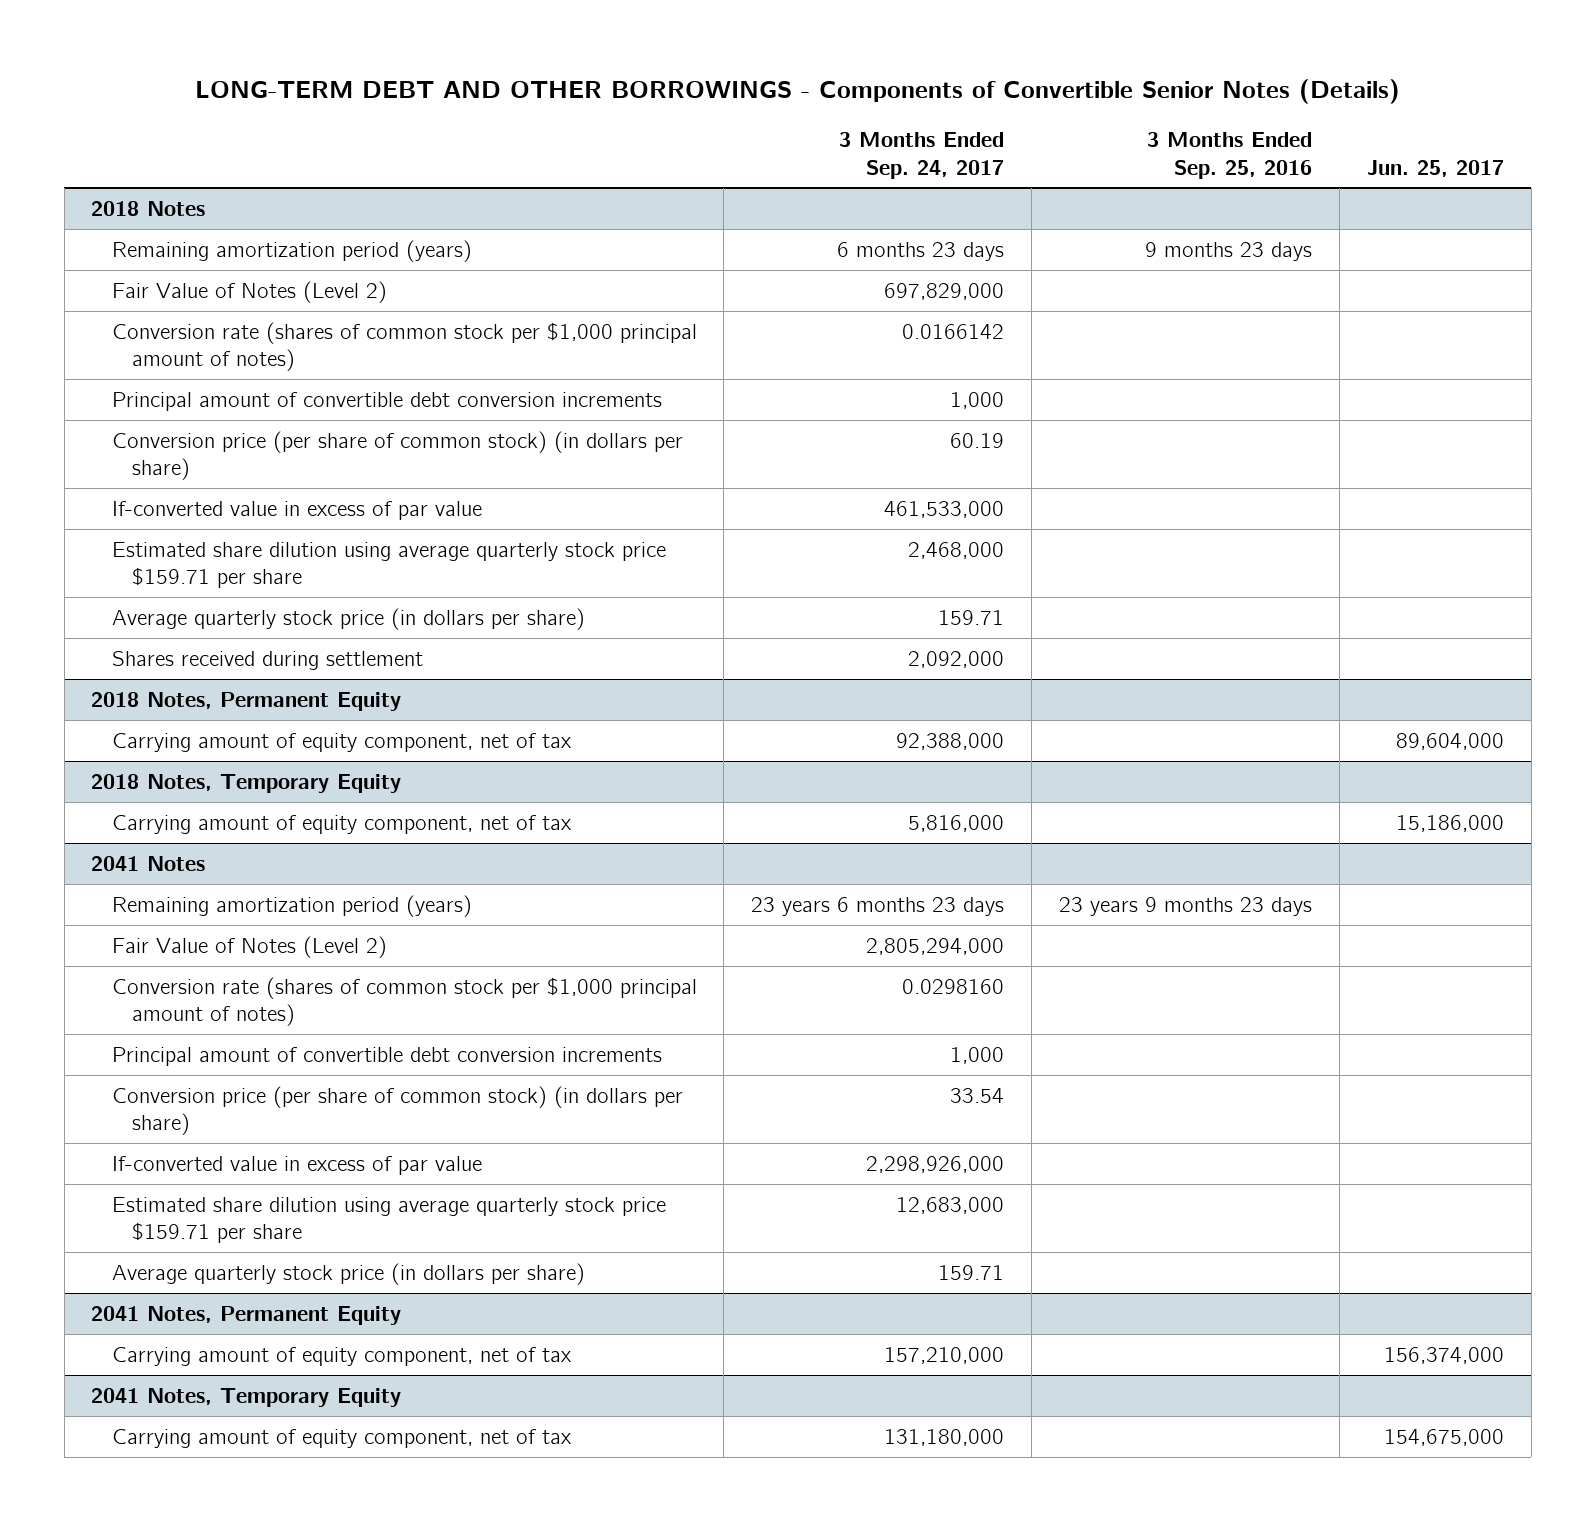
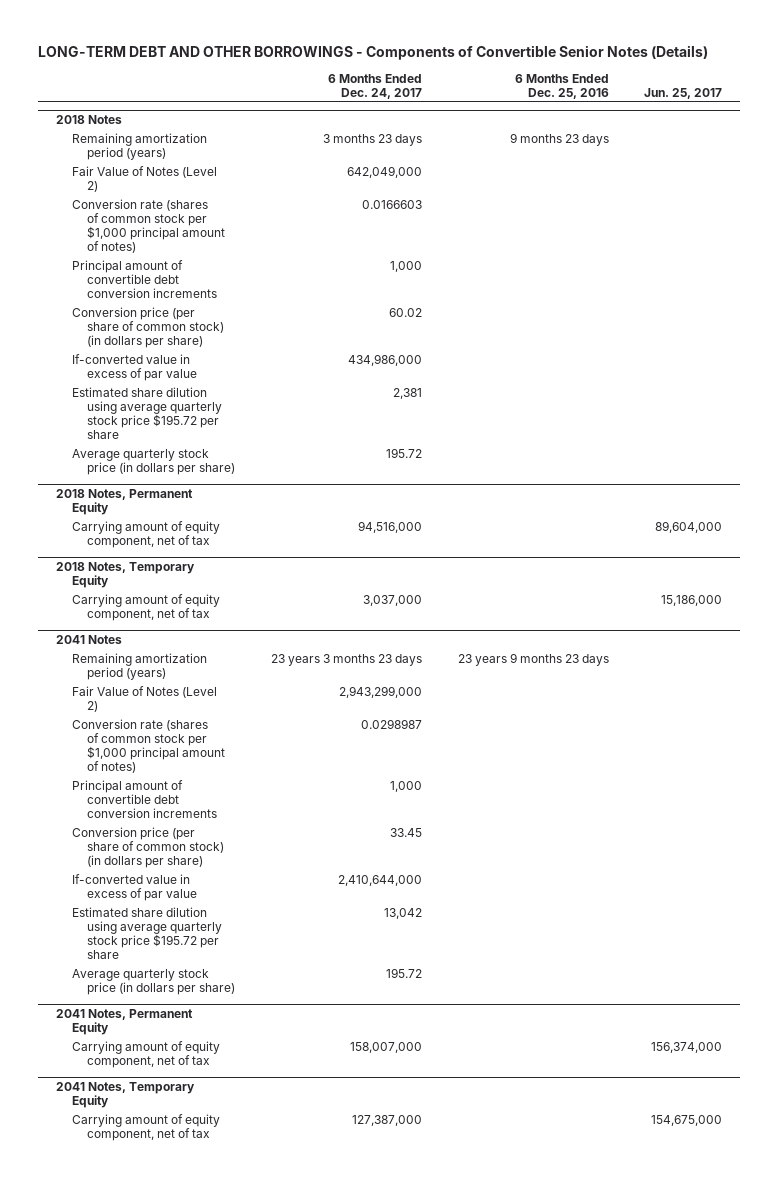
- | 3 Months Ended Sep. 24, 2017 | 3 Months Ended Sep. 25, 2016 | Jun. 25, 2017
+ | 6 Months Ended Dec. 24, 2017 | 6 Months Ended Dec. 25, 2016 | Jun. 25, 2017
@ 2018 Notes
- Estimated share dilution using average quarterly stock price $159.71 per share | 2,468,000 | |
+ Estimated share dilution using average quarterly stock price $195.72 per share | 2,381 | |
- Shares received during settlement | 2,092,000 | |
@ 2041 Notes
- Estimated share dilution using average quarterly stock price $159.71 per share | 12,683,000 | |
+ Estimated share dilution using average quarterly stock price $195.72 per share | 13,042 | |

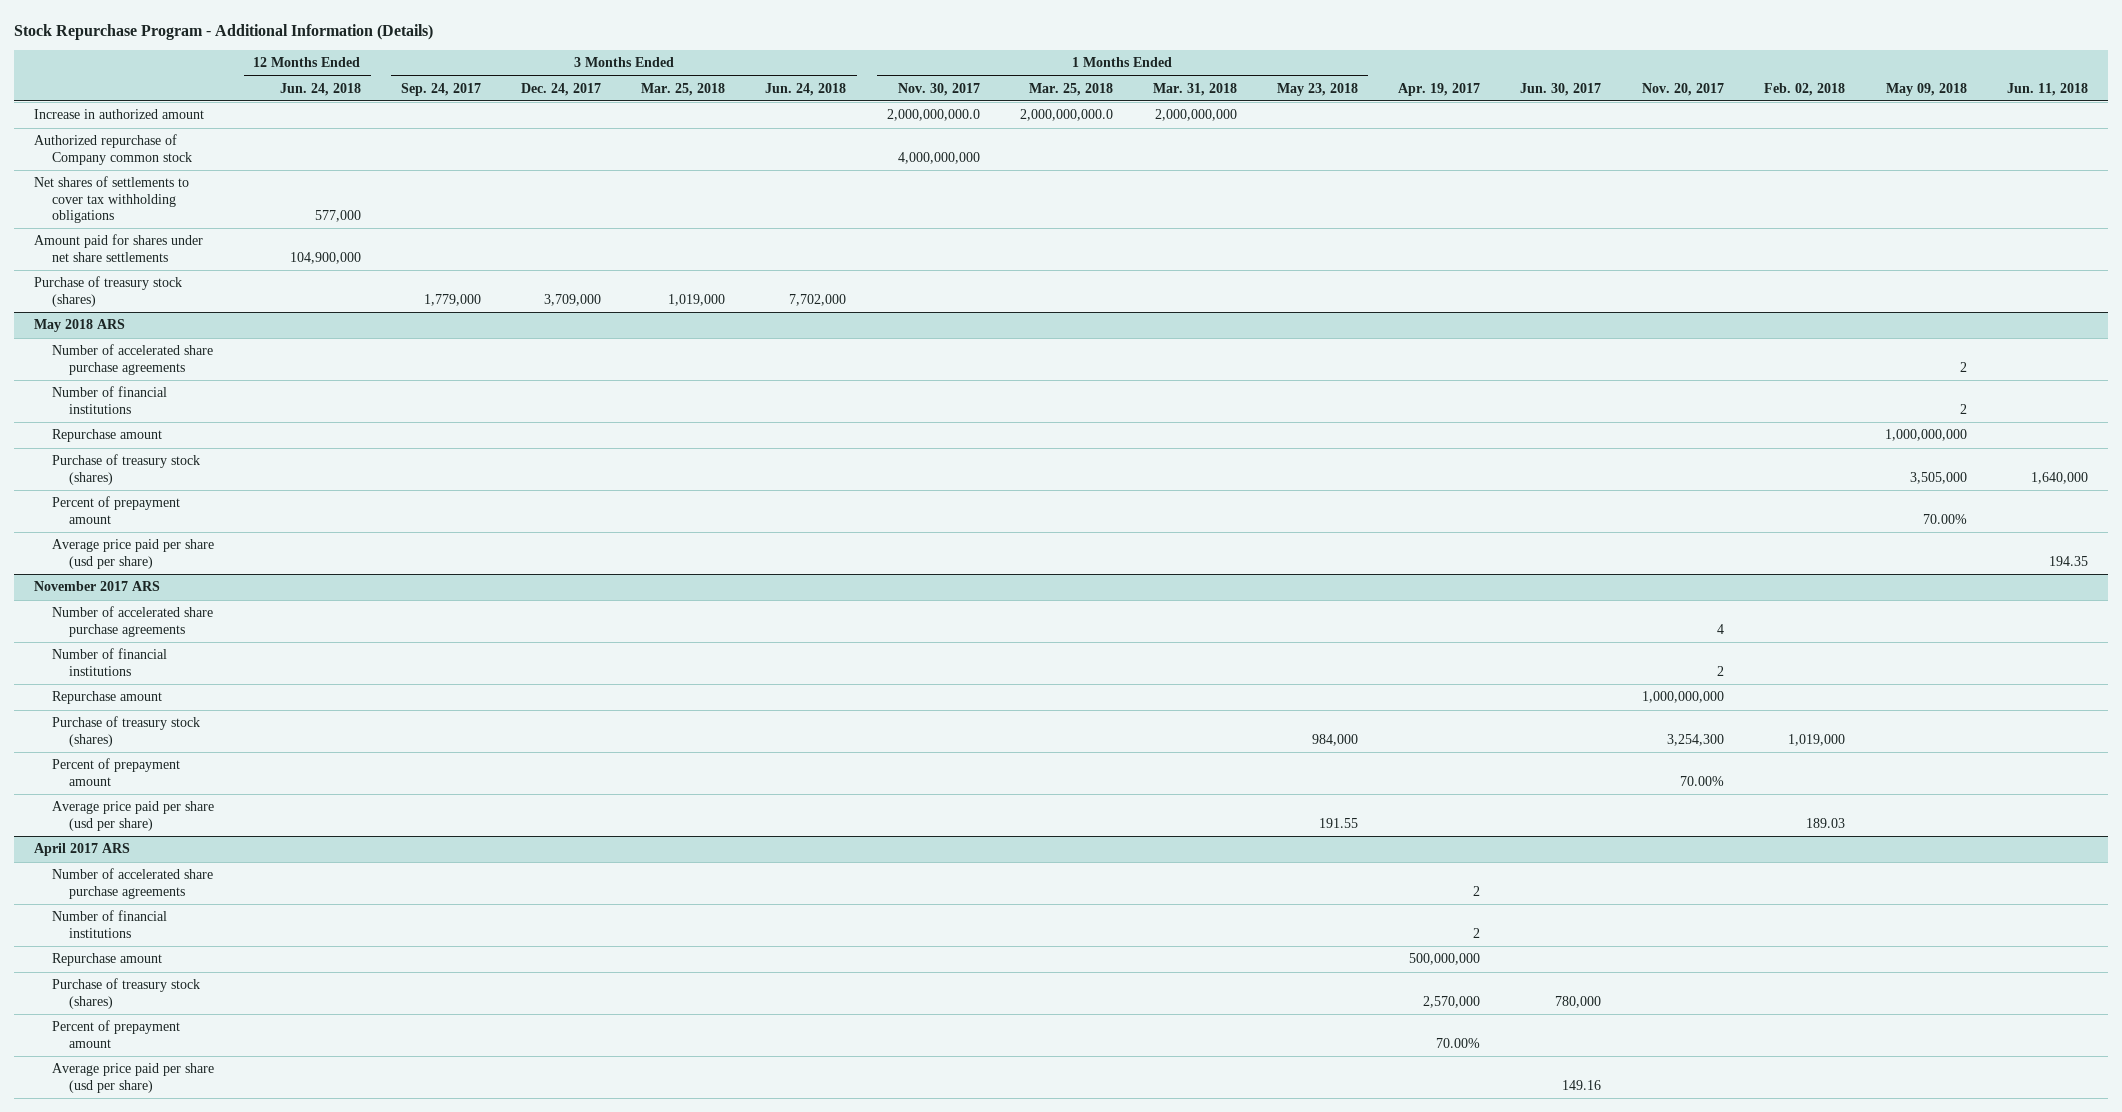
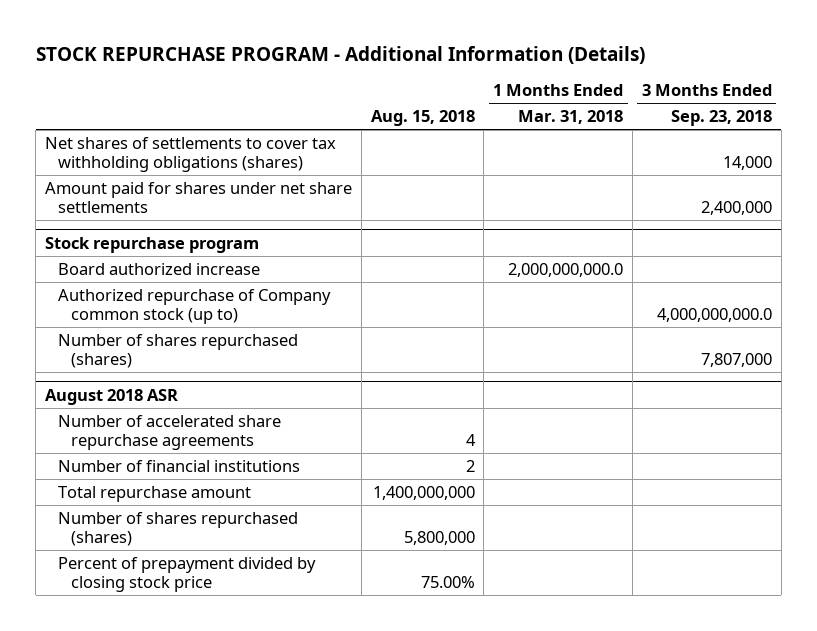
- Stock Repurchase Program - Additional Information (Details)
+ STOCK REPURCHASE PROGRAM - Additional Information (Details)
- | 12 Months Ended Jun. 24, 2018 | 3 Months Ended Sep. 24, 2017 | 3 Months Ended Dec. 24, 2017 | 3 Months Ended Mar. 25, 2018 | 3 Months Ended Jun. 24, 2018 | 1 Months Ended Nov. 30, 2017 | 1 Months Ended Mar. 25, 2018 | 1 Months Ended Mar. 31, 2018 | 1 Months Ended May 23, 2018 | Apr. 19, 2017 | Jun. 30, 2017 | Nov. 20, 2017 | Feb. 02, 2018 | May 09, 2018 | Jun. 11, 2018
+ | Aug. 15, 2018 | 1 Months Ended Mar. 31, 2018 | 3 Months Ended Sep. 23, 2018
- Increase in authorized amount | | | | | | 2,000,000,000.0 | 2,000,000,000.0 | 2,000,000,000 | | | | | | |
- Authorized repurchase of Company common stock | | | | | | 4,000,000,000 | | | | | | | | |
- Net shares of settlements to cover tax withholding obligations | 577,000 | | | | | | | | | | | | | |
+ Net shares of settlements to cover tax withholding obligations (shares) | | | 14,000
- Purchase of treasury stock (shares) | | 1,779,000 | 3,709,000 | 1,019,000 | 7,702,000 | | | | | | | | | |
- May 2018 ARS
- Number of accelerated share purchase agreements | | | | | | | | | | | | | | 2 |
- Number of financial institutions | | | | | | | | | | | | | | 2 |
- Repurchase amount | | | | | | | | | | | | | | 1,000,000,000 |
- Purchase of treasury stock (shares) | | | | | | | | | | | | | | 3,505,000 | 1,640,000
- Percent of prepayment amount | | | | | | | | | | | | | | 70.00% |
- Average price paid per share (usd per share) | | | | | | | | | | | | | | | 194.35
- November 2017 ARS
- Number of accelerated share purchase agreements | | | | | | | | | | | | 4 | | |
- Number of financial institutions | | | | | | | | | | | | 2 | | |
- Repurchase amount | | | | | | | | | | | | 1,000,000,000 | | |
- Purchase of treasury stock (shares) | | | | | | | | | 984,000 | | | 3,254,300 | 1,019,000 | |
- Percent of prepayment amount | | | | | | | | | | | | 70.00% | | |
- Average price paid per share (usd per share) | | | | | | | | | 191.55 | | | | 189.03 | |
- April 2017 ARS
- Number of accelerated share purchase agreements | | | | | | | | | | 2 | | | | |
- Number of financial institutions | | | | | | | | | | 2 | | | | |
- Repurchase amount | | | | | | | | | | 500,000,000 | | | | |
- Purchase of treasury stock (shares) | | | | | | | | | | 2,570,000 | 780,000 | | | |
- Percent of prepayment amount | | | | | | | | | | 70.00% | | | | |
- Average price paid per share (usd per share) | | | | | | | | | | | 149.16 | | | |
+ Stock repurchase program
+ Board authorized increase | | 2,000,000,000.0 |
+ Authorized repurchase of Company common stock (up to) | | | 4,000,000,000.0
+ Number of shares repurchased (shares) | | | 7,807,000
+ August 2018 ASR
+ Number of accelerated share repurchase agreements | 4 | |
+ Number of financial institutions | 2 | |
+ Total repurchase amount | 1,400,000,000 | |
+ Number of shares repurchased (shares) | 5,800,000 | |
+ Percent of prepayment divided by closing stock price | 75.00% | |

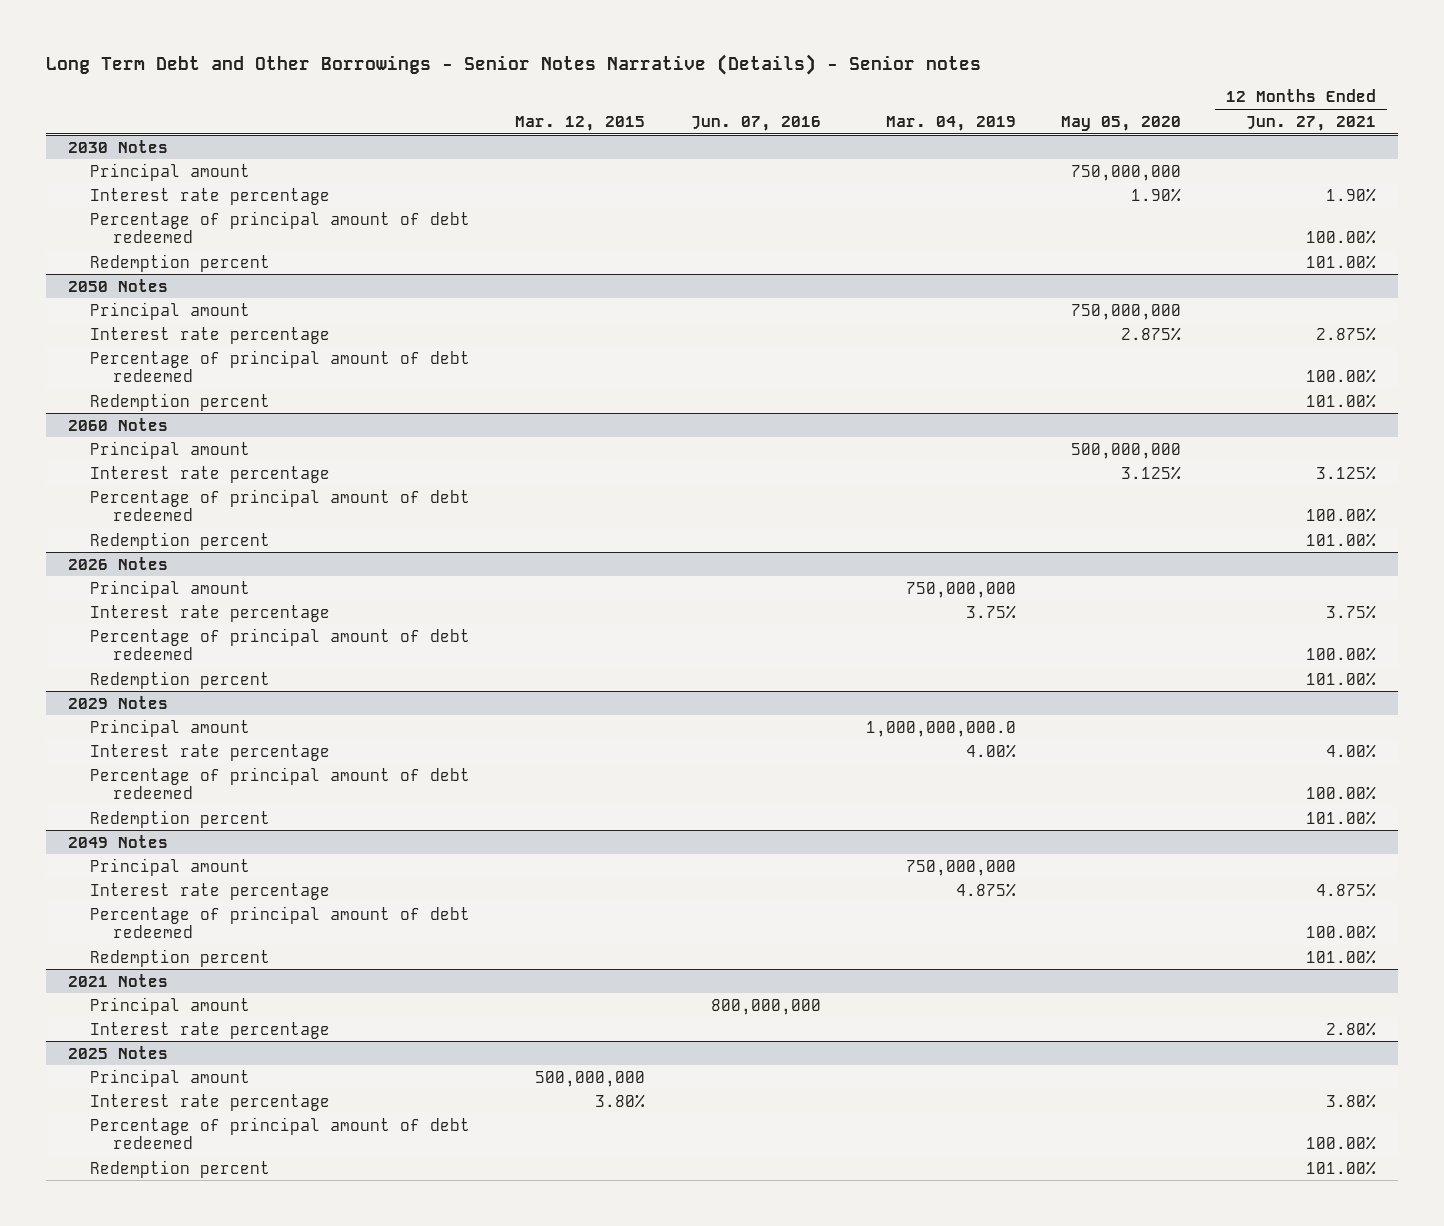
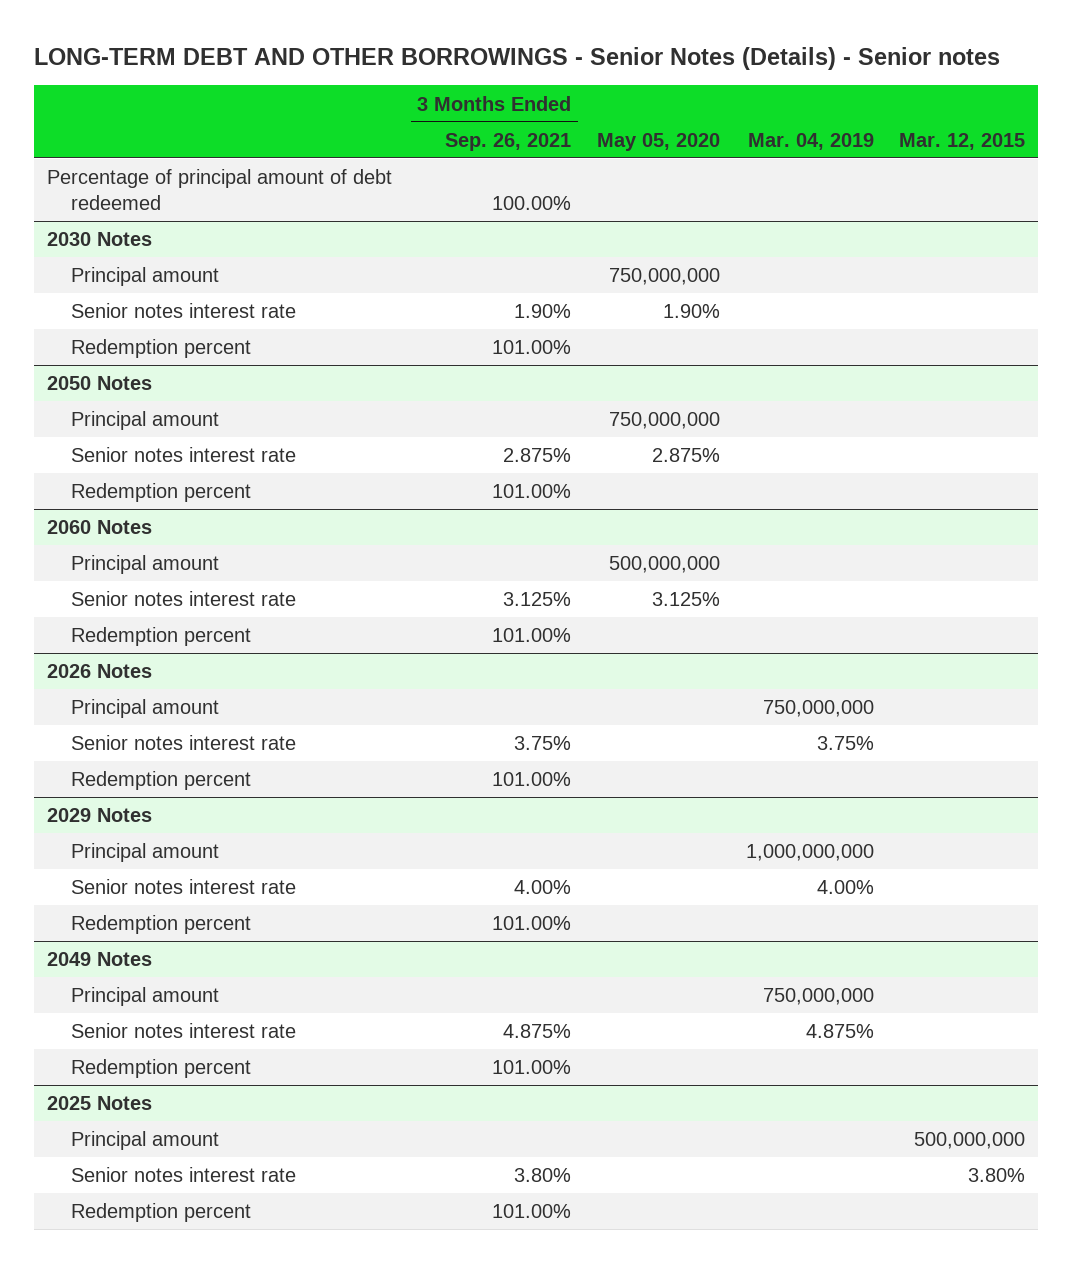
- Long Term Debt and Other Borrowings - Senior Notes Narrative (Details) - Senior notes
+ LONG-TERM DEBT AND OTHER BORROWINGS - Senior Notes (Details) - Senior notes
- | Mar. 12, 2015 | Jun. 07, 2016 | Mar. 04, 2019 | May 05, 2020 | 12 Months Ended Jun. 27, 2021
+ | 3 Months Ended Sep. 26, 2021 | May 05, 2020 | Mar. 04, 2019 | Mar. 12, 2015
+ Percentage of principal amount of debt redeemed | 100.00% | | |
@ 2030 Notes
- Interest rate percentage | | | | 1.90% | 1.90%
- Percentage of principal amount of debt redeemed | | | | | 100.00%
+ Senior notes interest rate | 1.90% | 1.90% | |
@ 2050 Notes
- Interest rate percentage | | | | 2.875% | 2.875%
- Percentage of principal amount of debt redeemed | | | | | 100.00%
+ Senior notes interest rate | 2.875% | 2.875% | |
@ 2060 Notes
- Interest rate percentage | | | | 3.125% | 3.125%
- Percentage of principal amount of debt redeemed | | | | | 100.00%
+ Senior notes interest rate | 3.125% | 3.125% | |
@ 2026 Notes
- Interest rate percentage | | | 3.75% | | 3.75%
- Percentage of principal amount of debt redeemed | | | | | 100.00%
+ Senior notes interest rate | 3.75% | | 3.75% |
@ 2029 Notes
- Principal amount | | | 1,000,000,000.0 | |
- Interest rate percentage | | | 4.00% | | 4.00%
- Percentage of principal amount of debt redeemed | | | | | 100.00%
+ Principal amount | | | 1,000,000,000 |
+ Senior notes interest rate | 4.00% | | 4.00% |
@ 2049 Notes
- Interest rate percentage | | | 4.875% | | 4.875%
- Percentage of principal amount of debt redeemed | | | | | 100.00%
+ Senior notes interest rate | 4.875% | | 4.875% |
- 2021 Notes
- Principal amount | | 800,000,000 | | |
- Interest rate percentage | | | | | 2.80%
@ 2025 Notes
- Interest rate percentage | 3.80% | | | | 3.80%
- Percentage of principal amount of debt redeemed | | | | | 100.00%
+ Senior notes interest rate | 3.80% | | | 3.80%

